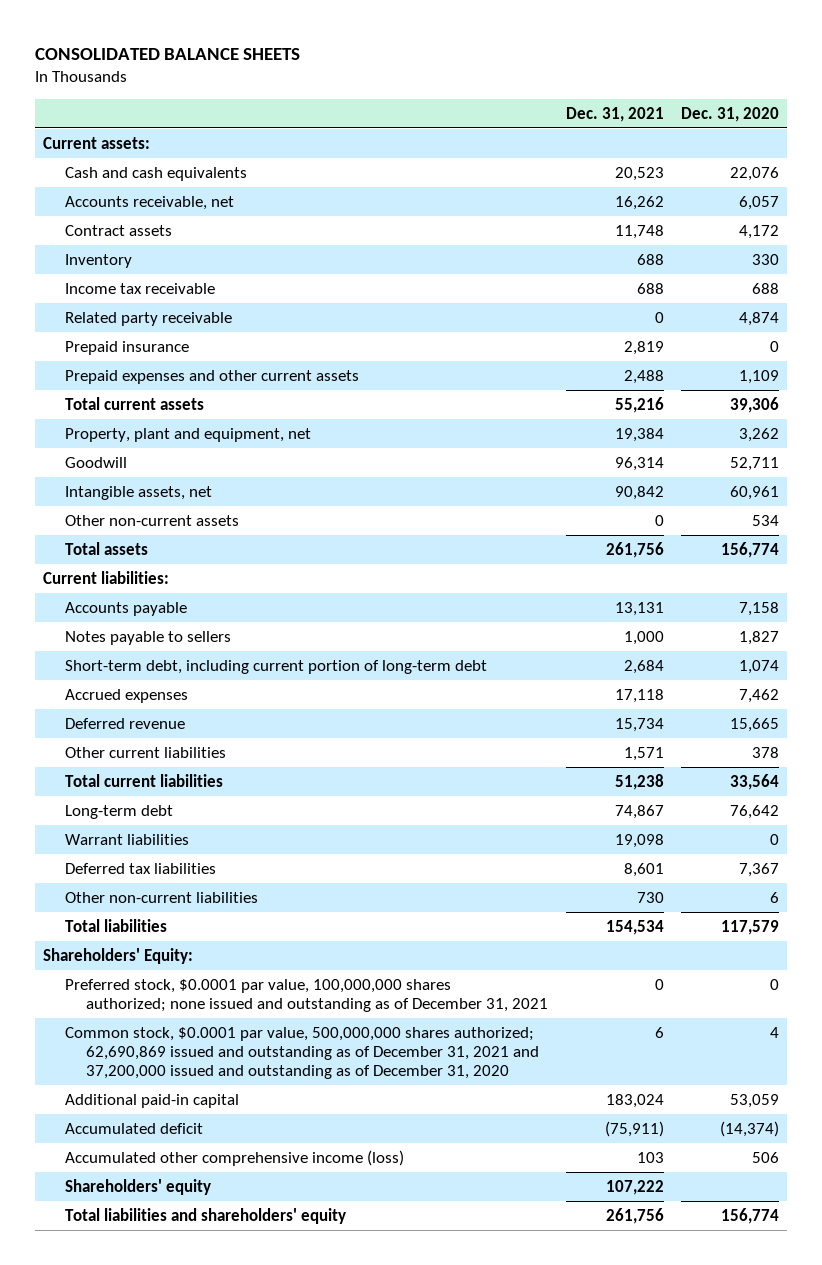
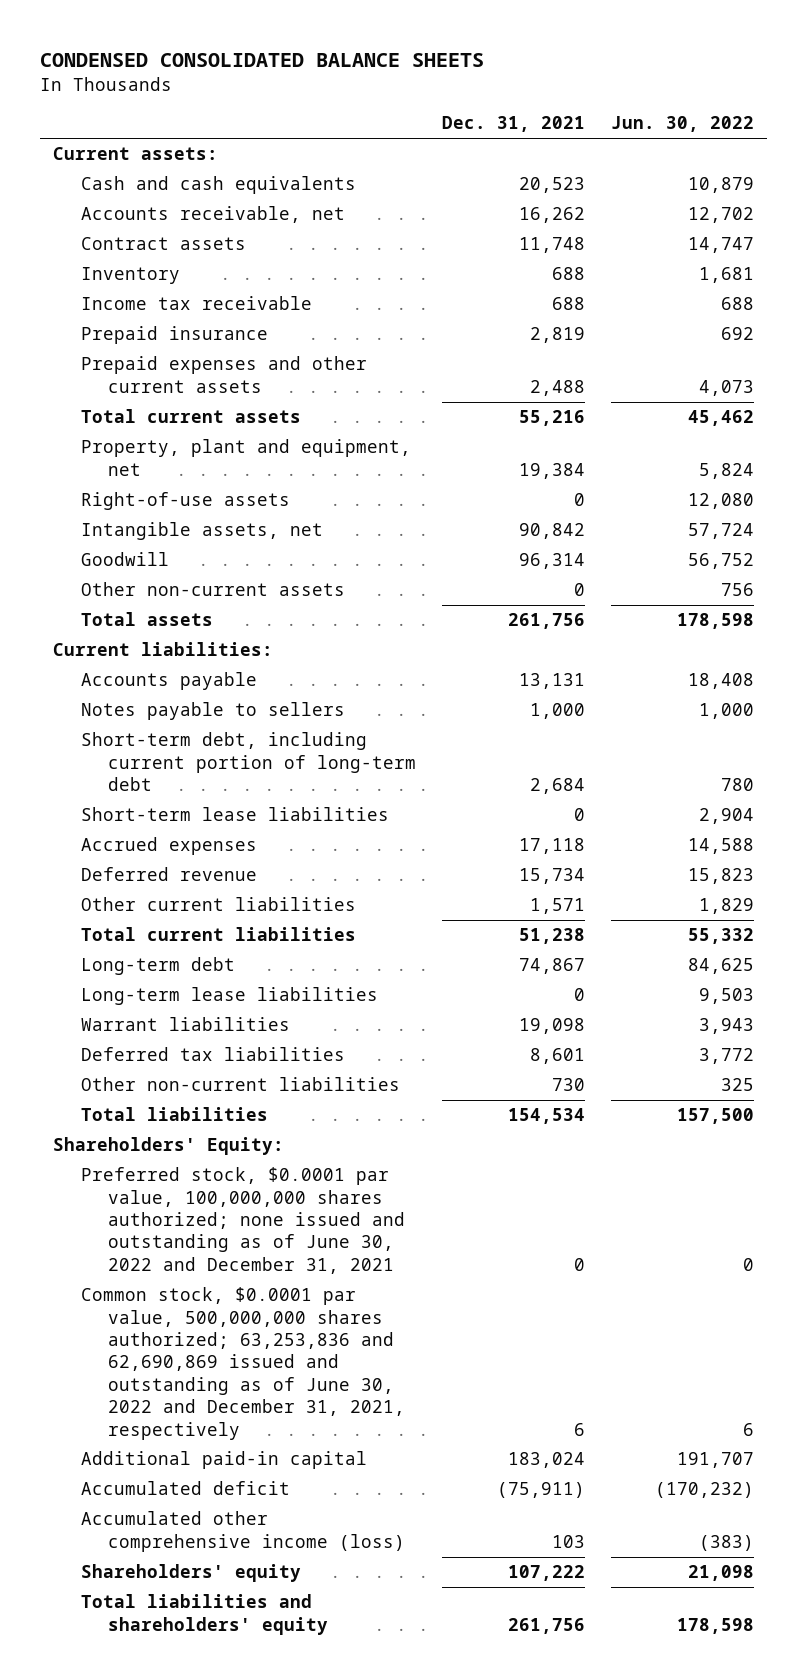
- CONSOLIDATED BALANCE SHEETS
+ CONDENSED CONSOLIDATED BALANCE SHEETS
- | Dec. 31, 2021 | Dec. 31, 2020
+ | Dec. 31, 2021 | Jun. 30, 2022
- Related party receivable | 0 | 4,874
+ Right-of-use assets | 0 | 12,080
moved down: Goodwill | 96,314 | 56,752
+ Short-term lease liabilities | 0 | 2,904
+ Long-term lease liabilities | 0 | 9,503
- Preferred stock, $0.0001 par value, 100,000,000 shares authorized; none issued and outstanding as of December 31, 2021 | 0 | 0
- Common stock, $0.0001 par value, 500,000,000 shares authorized; 62,690,869 issued and outstanding as of December 31, 2021 and 37,200,000 issued and outstanding as of December 31, 2020 | 6 | 4
+ Preferred stock, $0.0001 par value, 100,000,000 shares authorized; none issued and outstanding as of June 30, 2022 and December 31, 2021 | 0 | 0
+ Common stock, $0.0001 par value, 500,000,000 shares authorized; 63,253,836 and 62,690,869 issued and outstanding as of June 30, 2022 and December 31, 2021, respectively | 6 | 6

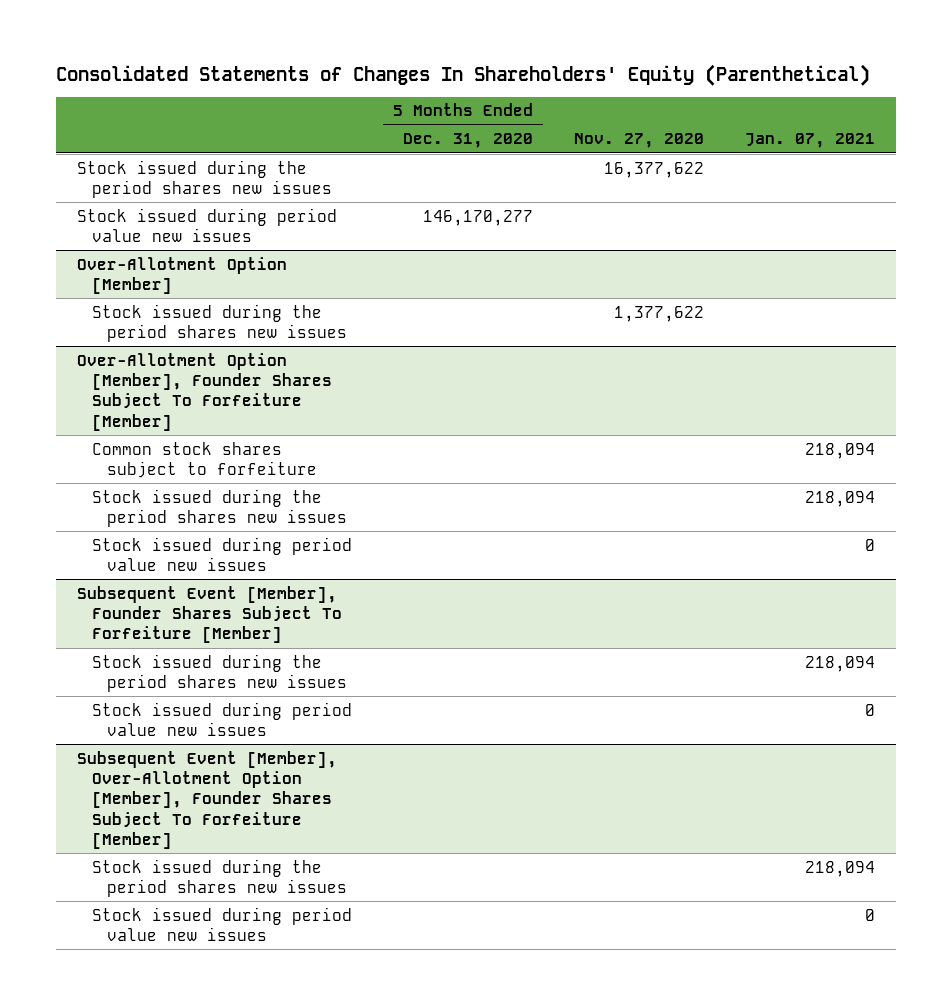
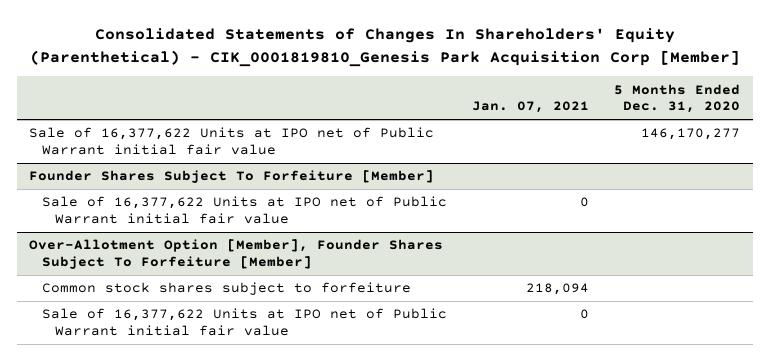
- Consolidated Statements of Changes In Shareholders' Equity (Parenthetical)
+ Consolidated Statements of Changes In Shareholders' Equity (Parenthetical) - CIK_0001819810_Genesis Park Acquisition Corp [Member]
- | 5 Months Ended Dec. 31, 2020 | Nov. 27, 2020 | Jan. 07, 2021
+ | Jan. 07, 2021 | 5 Months Ended Dec. 31, 2020
- Stock issued during the period shares new issues | | 16,377,622 |
- Stock issued during period value new issues | 146,170,277 | |
- Over-Allotment Option [Member]
- Stock issued during the period shares new issues | | 1,377,622 |
+ Sale of 16,377,622 Units at IPO net of Public Warrant initial fair value | | 146,170,277
+ Founder Shares Subject To Forfeiture [Member]
+ Sale of 16,377,622 Units at IPO net of Public Warrant initial fair value | 0 |
@ Over-Allotment Option [Member], Founder Shares Subject To Forfeiture [Member]
- Stock issued during the period shares new issues | | | 218,094
- Stock issued during period value new issues | | | 0
- Subsequent Event [Member], Founder Shares Subject To Forfeiture [Member]
- Stock issued during the period shares new issues | | | 218,094
- Stock issued during period value new issues | | | 0
- Subsequent Event [Member], Over-Allotment Option [Member], Founder Shares Subject To Forfeiture [Member]
- Stock issued during the period shares new issues | | | 218,094
- Stock issued during period value new issues | | | 0
@ Over-Allotment Option [Member], Founder Shares Subject To Forfeiture [Member]
+ Sale of 16,377,622 Units at IPO net of Public Warrant initial fair value | 0 |

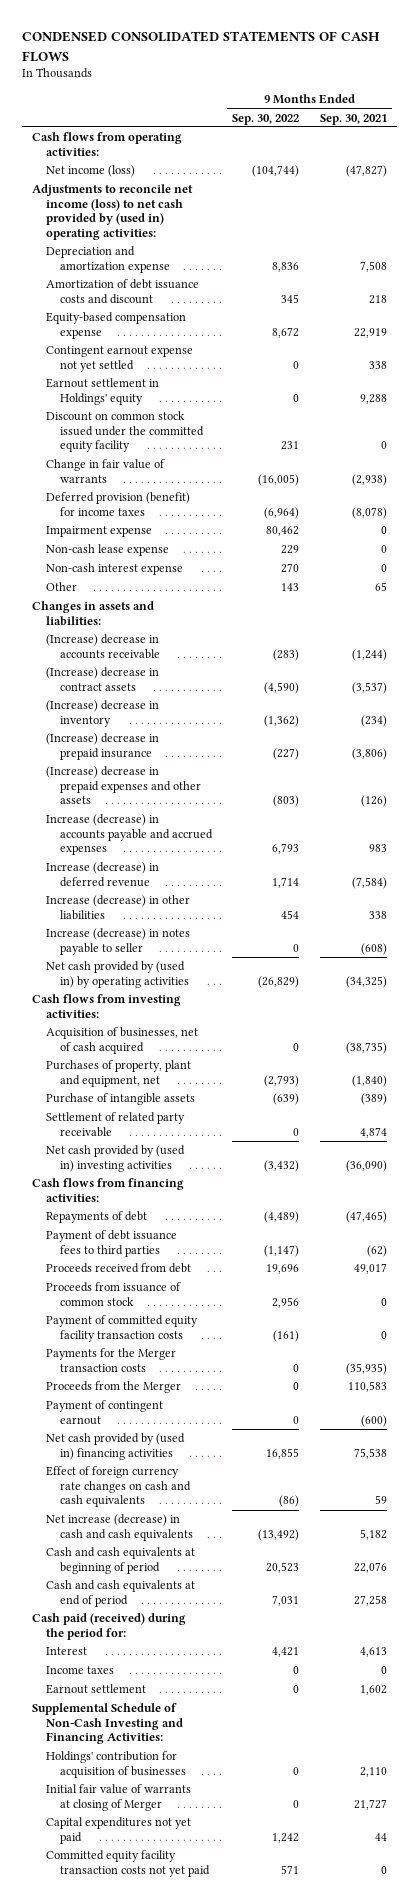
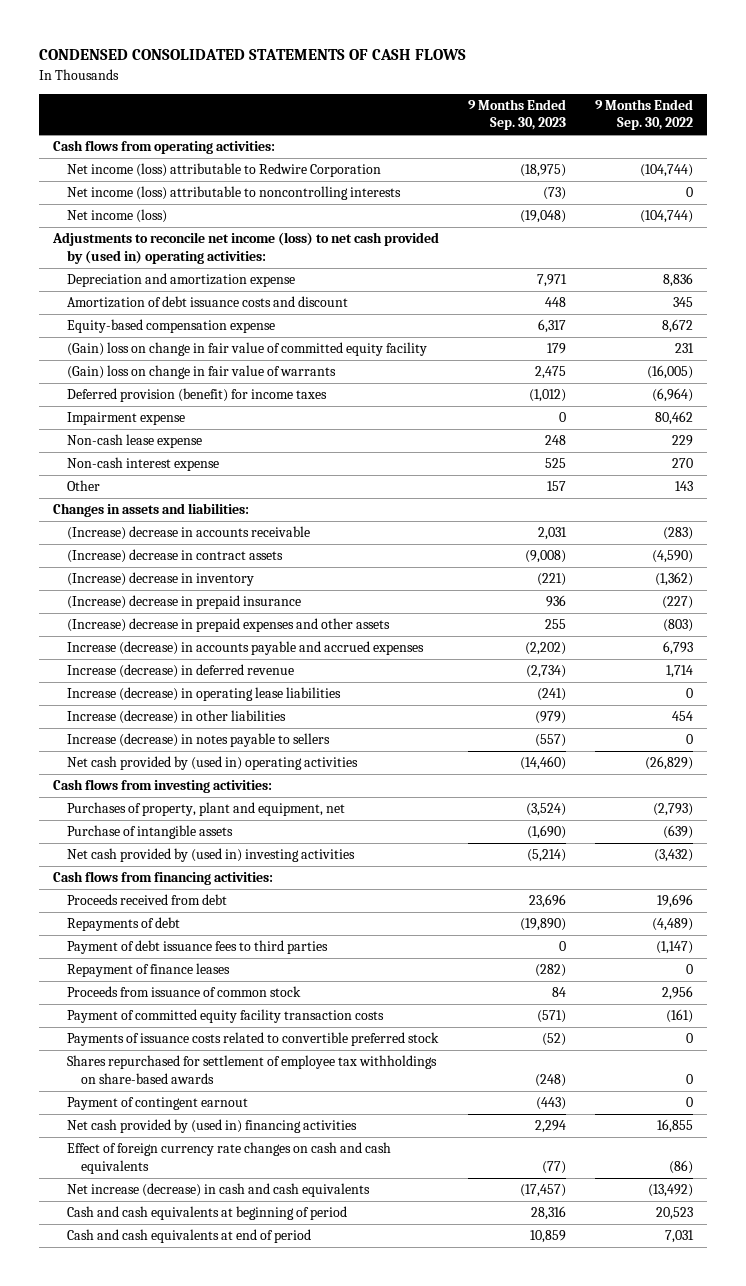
- | 9 Months Ended Sep. 30, 2022 | 9 Months Ended Sep. 30, 2021
+ | 9 Months Ended Sep. 30, 2023 | 9 Months Ended Sep. 30, 2022
+ Net income (loss) attributable to Redwire Corporation | (18,975) | (104,744)
+ Net income (loss) attributable to noncontrolling interests | (73) | 0
- Contingent earnout expense not yet settled | 0 | 338
- Earnout settlement in Holdings' equity | 0 | 9,288
- Discount on common stock issued under the committed equity facility | 231 | 0
- Change in fair value of warrants | (16,005) | (2,938)
+ (Gain) loss on change in fair value of committed equity facility | 179 | 231
+ (Gain) loss on change in fair value of warrants | 2,475 | (16,005)
+ Increase (decrease) in operating lease liabilities | (241) | 0
- Increase (decrease) in notes payable to seller | 0 | (608)
- Net cash provided by (used in) by operating activities | (26,829) | (34,325)
+ Increase (decrease) in notes payable to sellers | (557) | 0
+ Net cash provided by (used in) operating activities | (14,460) | (26,829)
- Acquisition of businesses, net of cash acquired | 0 | (38,735)
- Settlement of related party receivable | 0 | 4,874
moved up: Proceeds received from debt | 23,696 | 19,696
+ Repayment of finance leases | (282) | 0
- Payments for the Merger transaction costs | 0 | (35,935)
- Proceeds from the Merger | 0 | 110,583
+ Payments of issuance costs related to convertible preferred stock | (52) | 0
+ Shares repurchased for settlement of employee tax withholdings on share-based awards | (248) | 0
- Cash paid (received) during the period for:
- Interest | 4,421 | 4,613
- Income taxes | 0 | 0
- Earnout settlement | 0 | 1,602
- Supplemental Schedule of Non-Cash Investing and Financing Activities:
- Holdings' contribution for acquisition of businesses | 0 | 2,110
- Initial fair value of warrants at closing of Merger | 0 | 21,727
- Capital expenditures not yet paid | 1,242 | 44
- Committed equity facility transaction costs not yet paid | 571 | 0

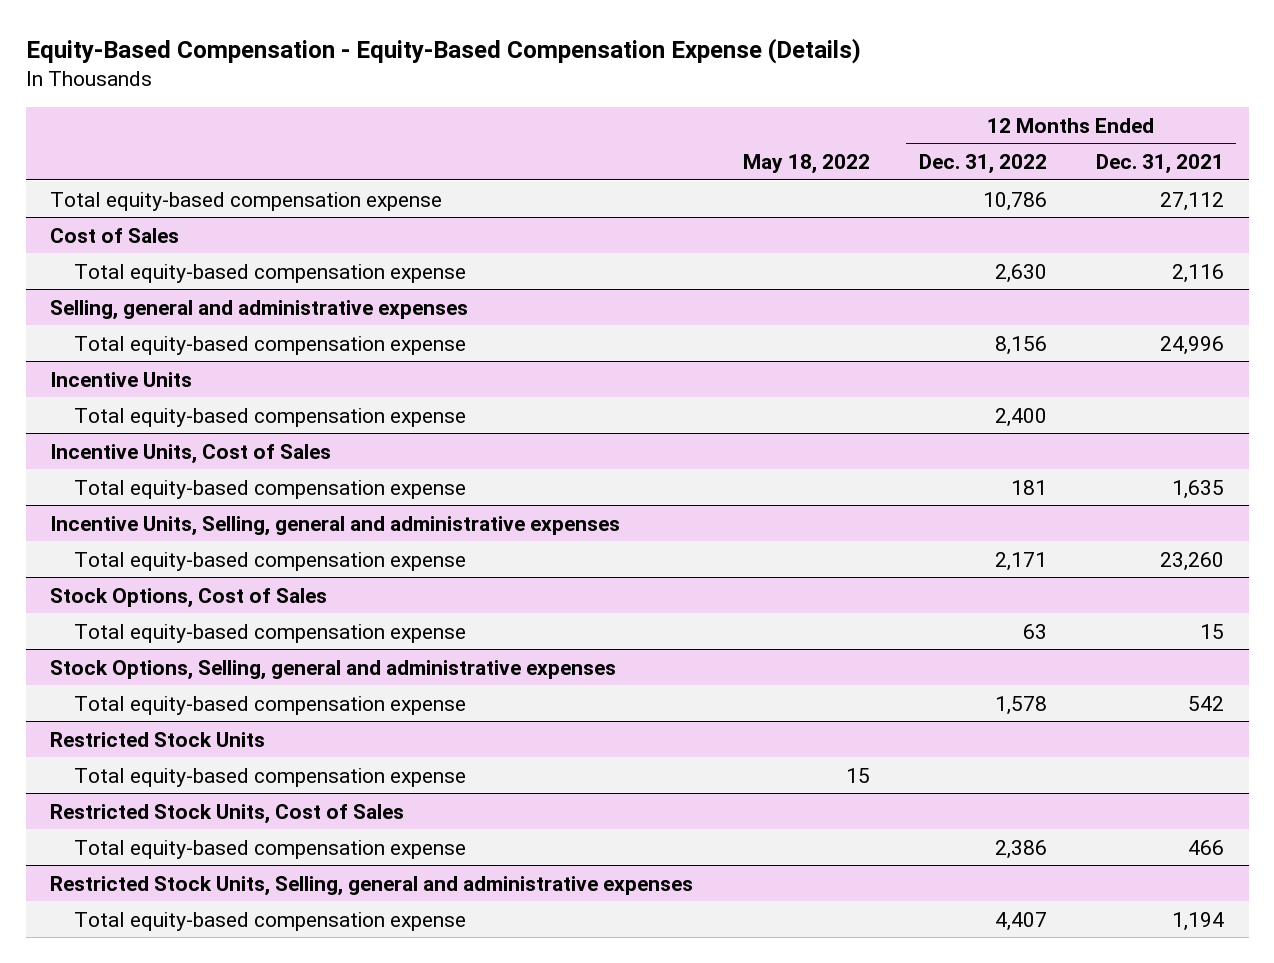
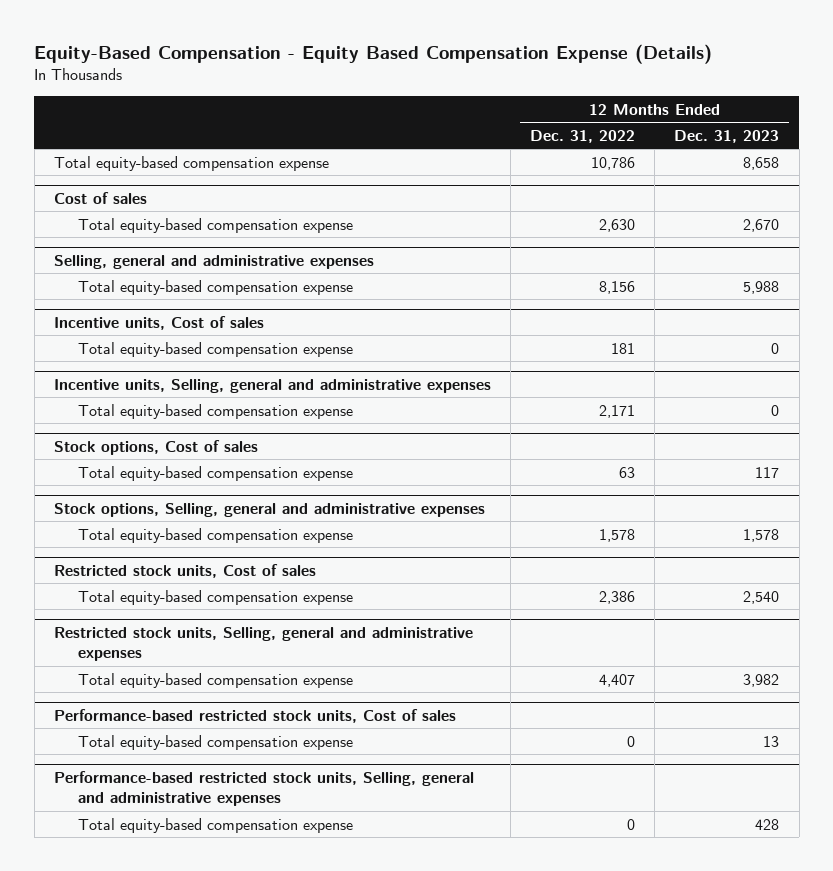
- Equity-Based Compensation - Equity-Based Compensation Expense (Details)
+ Equity-Based Compensation - Equity Based Compensation Expense (Details)
- | May 18, 2022 | 12 Months Ended Dec. 31, 2022 | 12 Months Ended Dec. 31, 2021
+ | 12 Months Ended Dec. 31, 2022 | 12 Months Ended Dec. 31, 2023
- Cost of Sales
+ Cost of sales
- Incentive Units
- Total equity-based compensation expense | | 2,400 |
- Incentive Units, Cost of Sales
+ Incentive units, Cost of sales
- Incentive Units, Selling, general and administrative expenses
+ Incentive units, Selling, general and administrative expenses
- Stock Options, Cost of Sales
+ Stock options, Cost of sales
- Stock Options, Selling, general and administrative expenses
+ Stock options, Selling, general and administrative expenses
- Restricted Stock Units
- Total equity-based compensation expense | 15 | |
- Restricted Stock Units, Cost of Sales
+ Restricted stock units, Cost of sales
- Restricted Stock Units, Selling, general and administrative expenses
+ Restricted stock units, Selling, general and administrative expenses
+ Performance-based restricted stock units, Cost of sales
+ Total equity-based compensation expense | 0 | 13
+ Performance-based restricted stock units, Selling, general and administrative expenses
+ Total equity-based compensation expense | 0 | 428

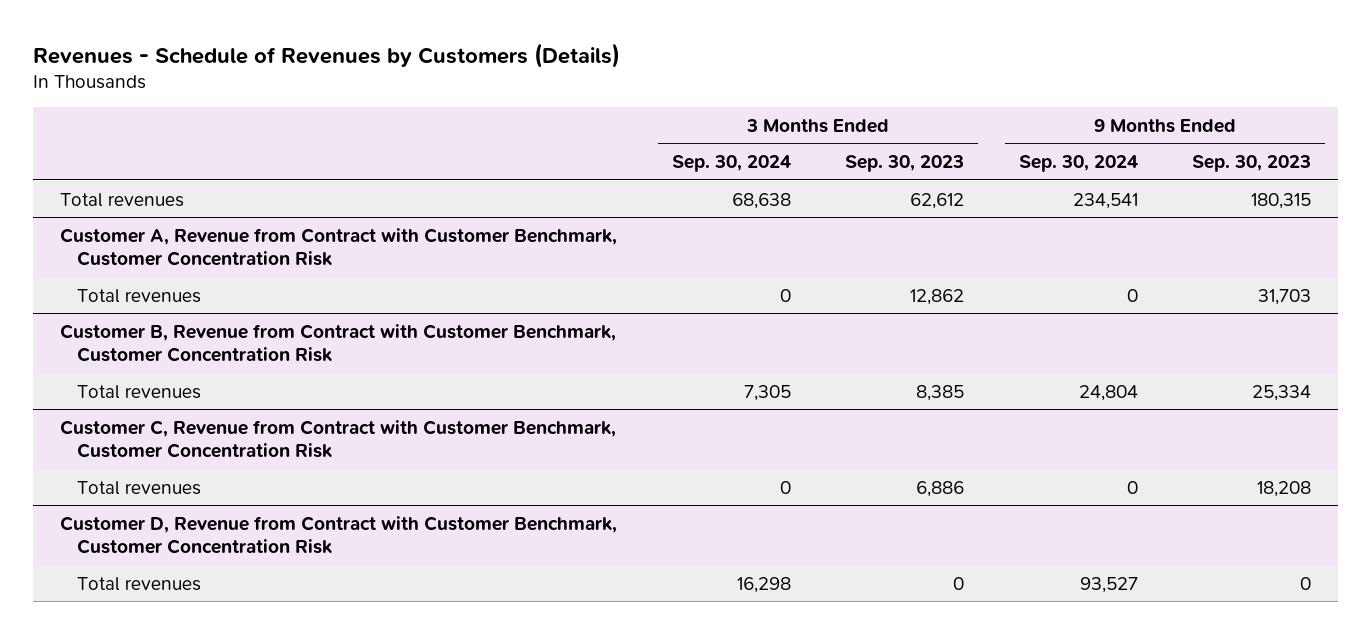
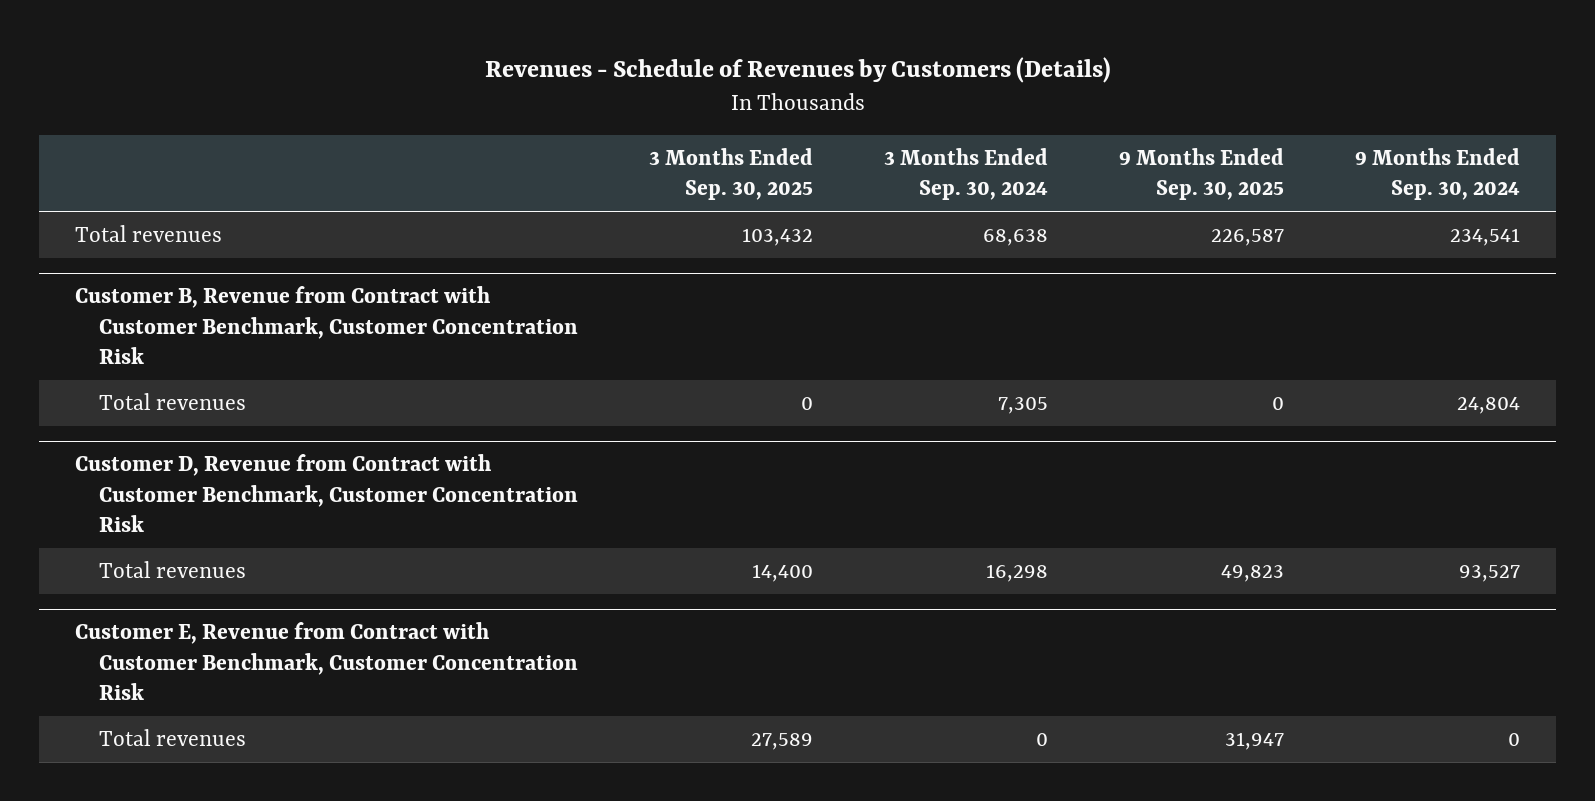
- | 3 Months Ended Sep. 30, 2024 | 3 Months Ended Sep. 30, 2023 | 9 Months Ended Sep. 30, 2024 | 9 Months Ended Sep. 30, 2023
+ | 3 Months Ended Sep. 30, 2025 | 3 Months Ended Sep. 30, 2024 | 9 Months Ended Sep. 30, 2025 | 9 Months Ended Sep. 30, 2024
- Customer A, Revenue from Contract with Customer Benchmark, Customer Concentration Risk
- Total revenues | 0 | 12,862 | 0 | 31,703
- Customer C, Revenue from Contract with Customer Benchmark, Customer Concentration Risk
- Total revenues | 0 | 6,886 | 0 | 18,208
+ Customer E, Revenue from Contract with Customer Benchmark, Customer Concentration Risk
+ Total revenues | 27,589 | 0 | 31,947 | 0

